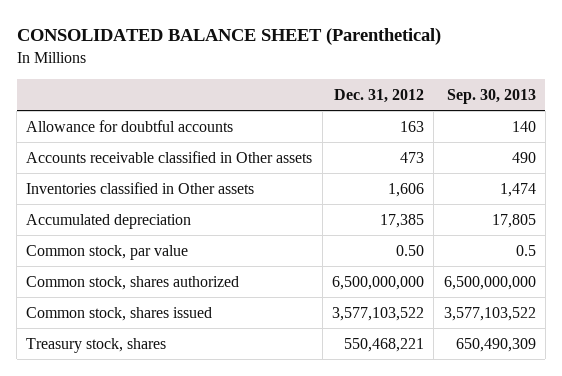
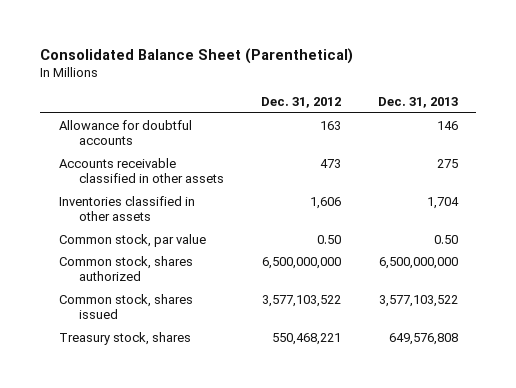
- CONSOLIDATED BALANCE SHEET (Parenthetical)
+ Consolidated Balance Sheet (Parenthetical)
- | Dec. 31, 2012 | Sep. 30, 2013
+ | Dec. 31, 2012 | Dec. 31, 2013
- Accounts receivable classified in Other assets | 473 | 490
- Inventories classified in Other assets | 1,606 | 1,474
- Accumulated depreciation | 17,385 | 17,805
+ Accounts receivable classified in other assets | 473 | 275
+ Inventories classified in other assets | 1,606 | 1,704

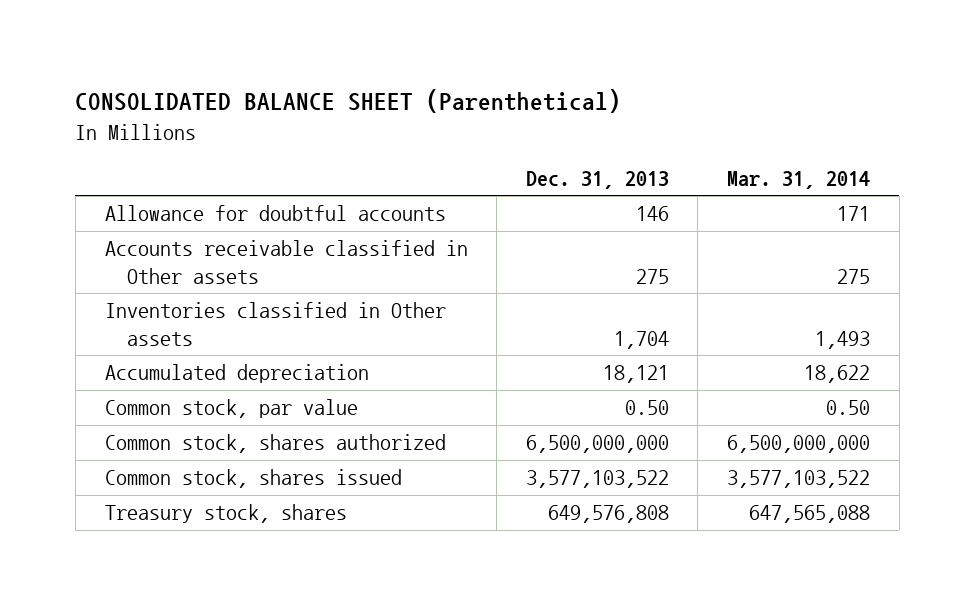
- Consolidated Balance Sheet (Parenthetical)
+ CONSOLIDATED BALANCE SHEET (Parenthetical)
- | Dec. 31, 2012 | Dec. 31, 2013
+ | Dec. 31, 2013 | Mar. 31, 2014
- Accounts receivable classified in other assets | 473 | 275
- Inventories classified in other assets | 1,606 | 1,704
+ Accounts receivable classified in Other assets | 275 | 275
+ Inventories classified in Other assets | 1,704 | 1,493
+ Accumulated depreciation | 18,121 | 18,622

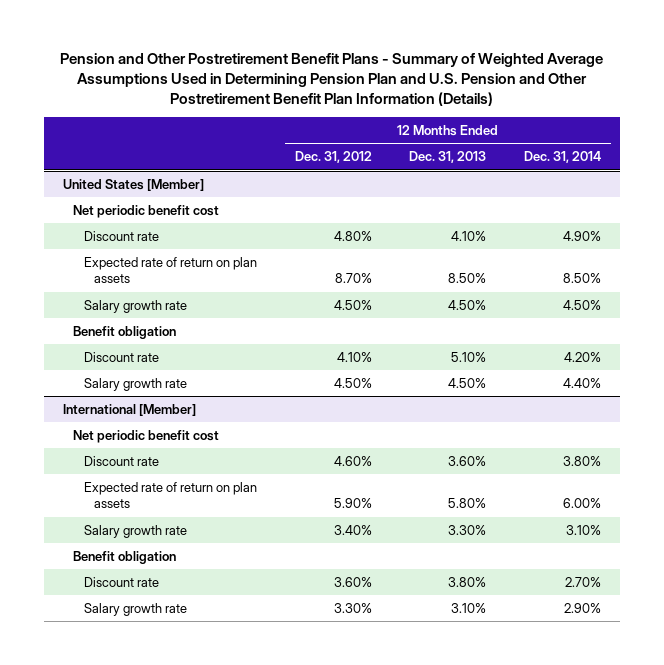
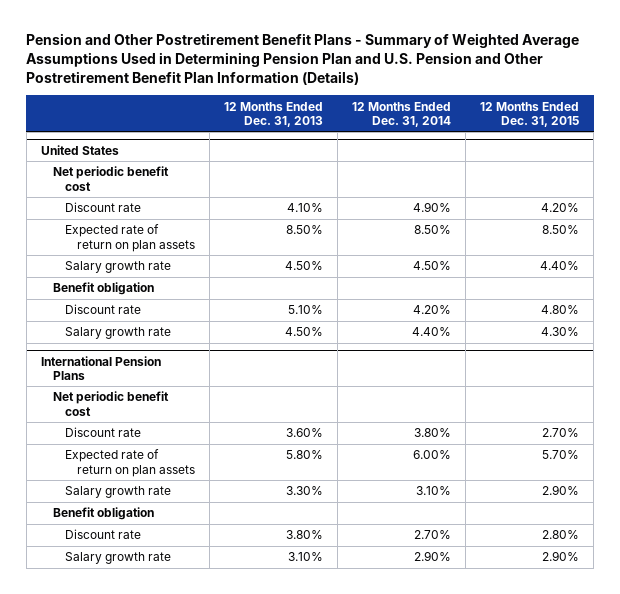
- | 12 Months Ended Dec. 31, 2012 | 12 Months Ended Dec. 31, 2013 | 12 Months Ended Dec. 31, 2014
+ | 12 Months Ended Dec. 31, 2013 | 12 Months Ended Dec. 31, 2014 | 12 Months Ended Dec. 31, 2015
- United States [Member]
+ United States
- International [Member]
+ International Pension Plans

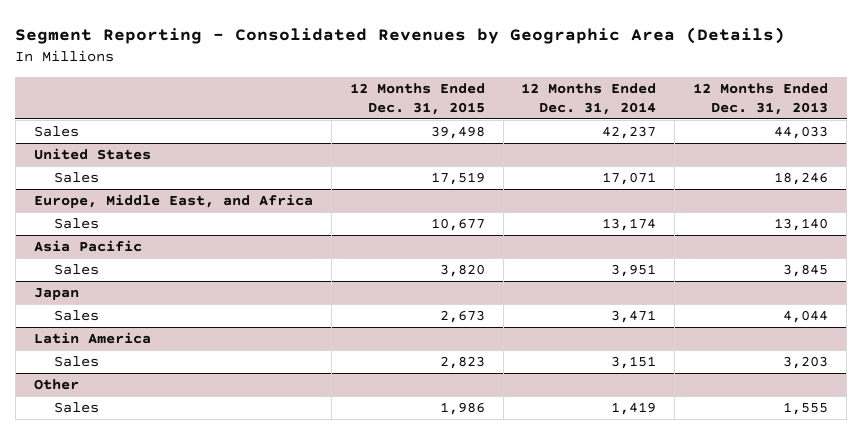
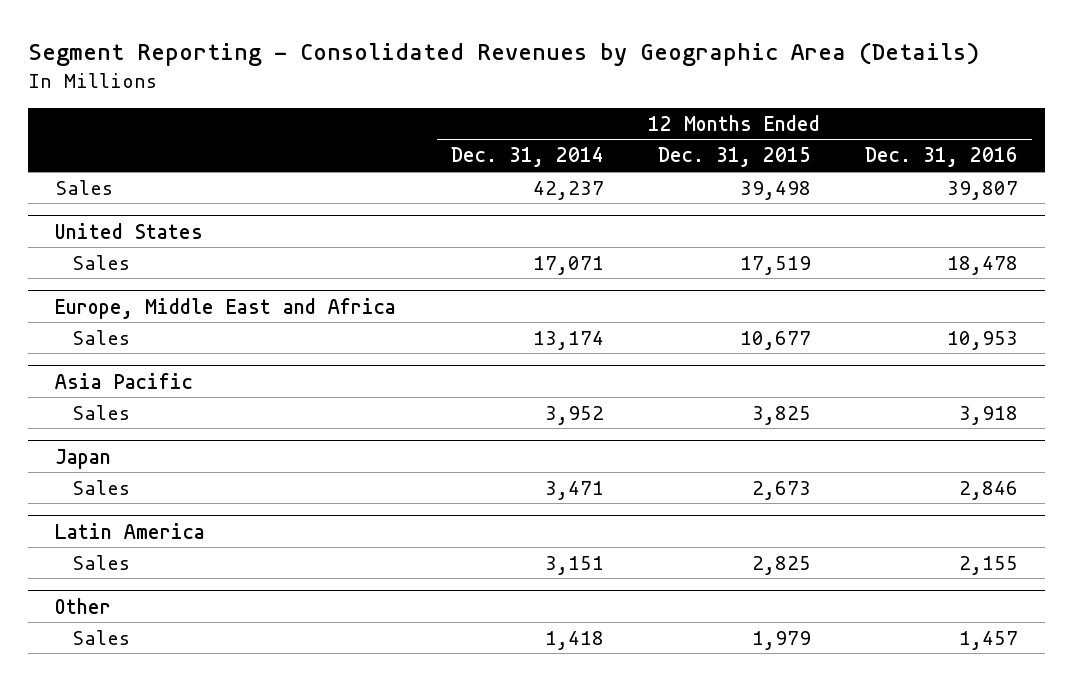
- | 12 Months Ended Dec. 31, 2015 | 12 Months Ended Dec. 31, 2014 | 12 Months Ended Dec. 31, 2013
+ | 12 Months Ended Dec. 31, 2014 | 12 Months Ended Dec. 31, 2015 | 12 Months Ended Dec. 31, 2016
- Europe, Middle East, and Africa
+ Europe, Middle East and Africa
@ Asia Pacific
- Sales | 3,820 | 3,951 | 3,845
+ Sales | 3,952 | 3,825 | 3,918
@ Latin America
- Sales | 2,823 | 3,151 | 3,203
+ Sales | 3,151 | 2,825 | 2,155
@ Other
- Sales | 1,986 | 1,419 | 1,555
+ Sales | 1,418 | 1,979 | 1,457

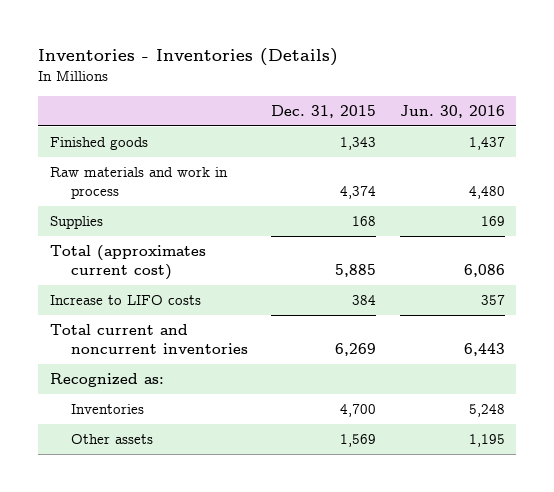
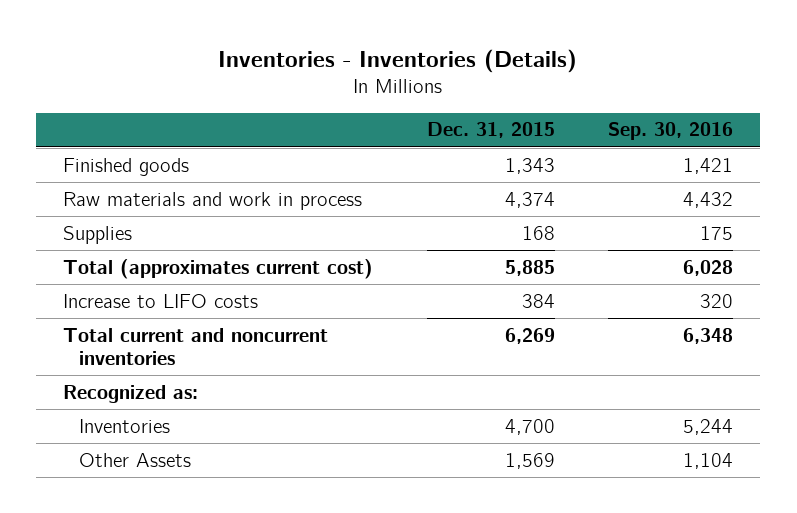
- | Dec. 31, 2015 | Jun. 30, 2016
+ | Dec. 31, 2015 | Sep. 30, 2016
- Other assets | 1,569 | 1,195
+ Other Assets | 1,569 | 1,104

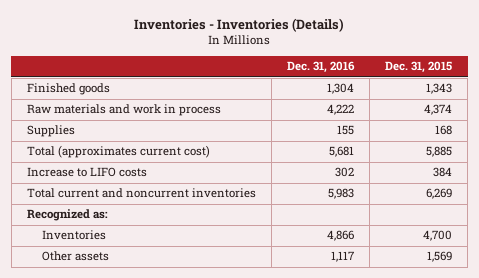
- | Dec. 31, 2015 | Sep. 30, 2016
+ | Dec. 31, 2016 | Dec. 31, 2015
- Other Assets | 1,569 | 1,104
+ Other assets | 1,117 | 1,569

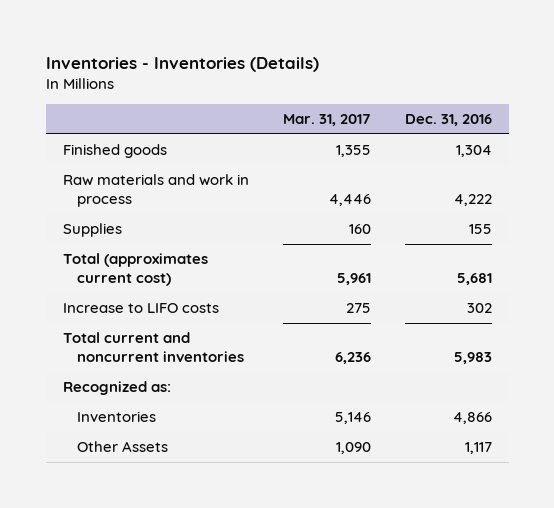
- | Dec. 31, 2016 | Dec. 31, 2015
+ | Mar. 31, 2017 | Dec. 31, 2016
- Other assets | 1,117 | 1,569
+ Other Assets | 1,090 | 1,117

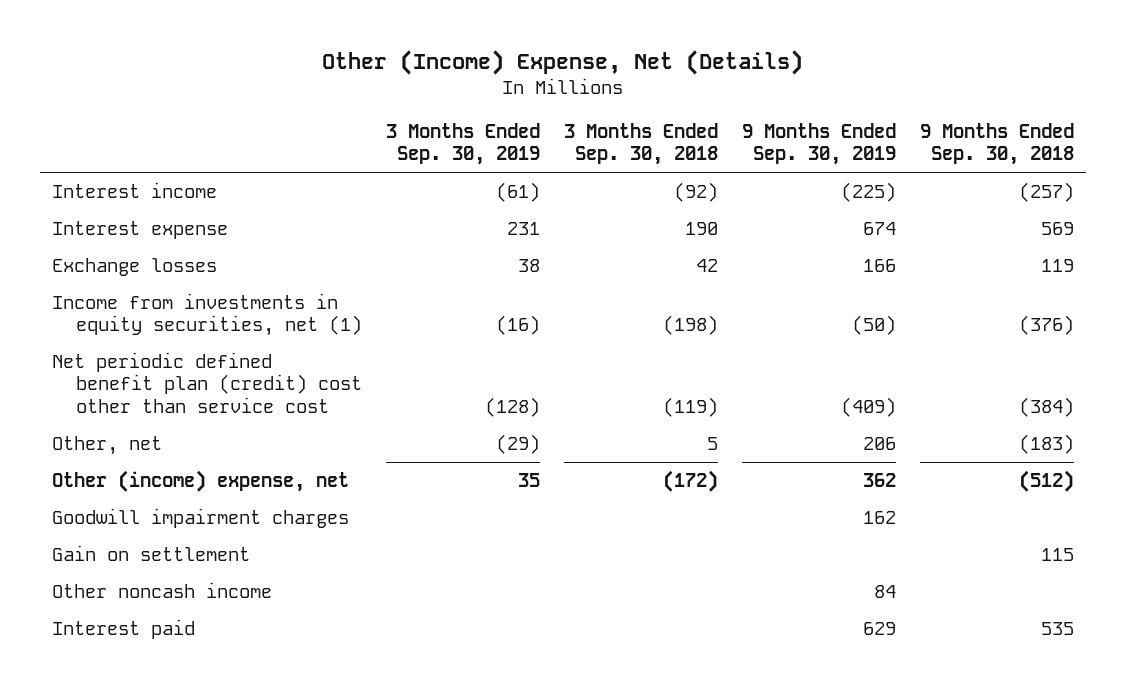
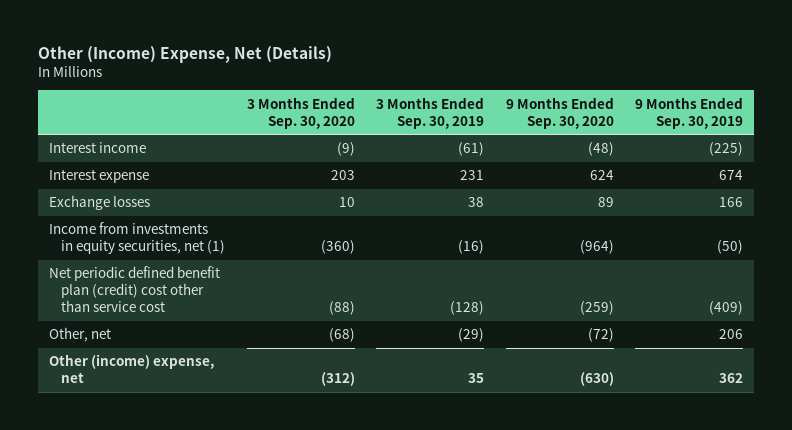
- | 3 Months Ended Sep. 30, 2019 | 3 Months Ended Sep. 30, 2018 | 9 Months Ended Sep. 30, 2019 | 9 Months Ended Sep. 30, 2018
+ | 3 Months Ended Sep. 30, 2020 | 3 Months Ended Sep. 30, 2019 | 9 Months Ended Sep. 30, 2020 | 9 Months Ended Sep. 30, 2019
- Goodwill impairment charges | | | 162 |
- Gain on settlement | | | | 115
- Other noncash income | | | 84 |
- Interest paid | | | 629 | 535

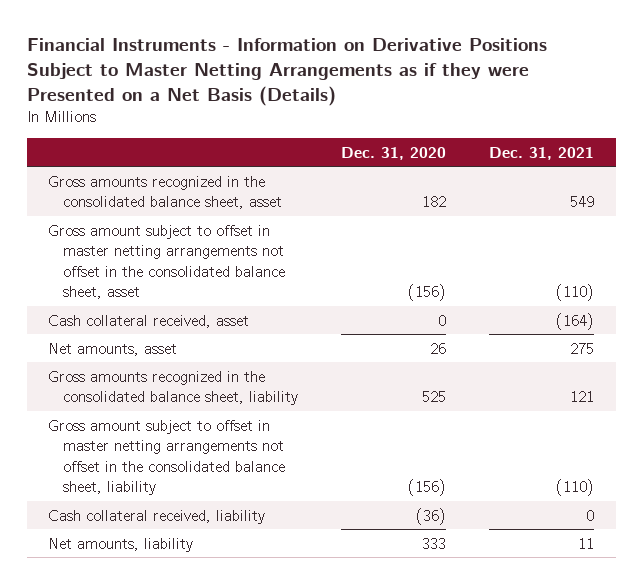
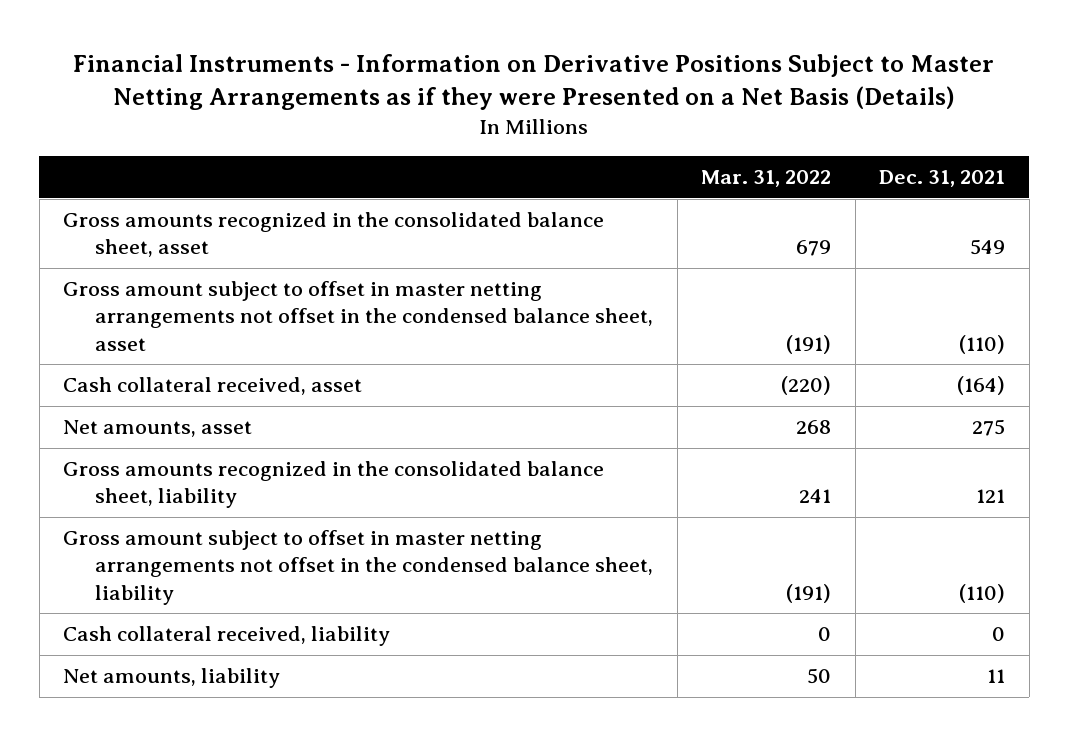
- | Dec. 31, 2020 | Dec. 31, 2021
+ | Mar. 31, 2022 | Dec. 31, 2021
- Gross amount subject to offset in master netting arrangements not offset in the consolidated balance sheet, asset | (156) | (110)
+ Gross amount subject to offset in master netting arrangements not offset in the condensed balance sheet, asset | (191) | (110)
- Gross amount subject to offset in master netting arrangements not offset in the consolidated balance sheet, liability | (156) | (110)
+ Gross amount subject to offset in master netting arrangements not offset in the condensed balance sheet, liability | (191) | (110)

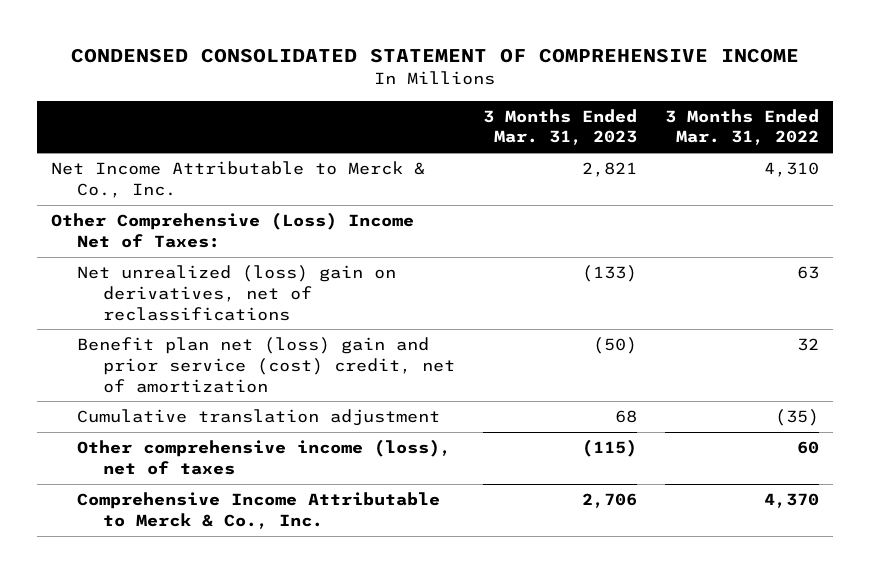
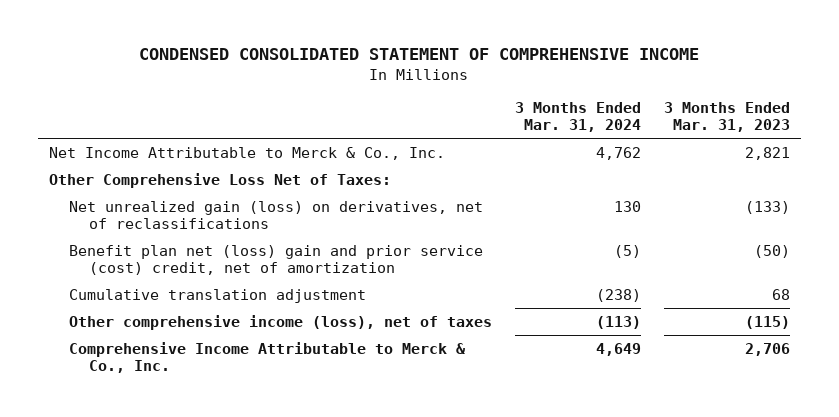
- | 3 Months Ended Mar. 31, 2023 | 3 Months Ended Mar. 31, 2022
+ | 3 Months Ended Mar. 31, 2024 | 3 Months Ended Mar. 31, 2023
- Other Comprehensive (Loss) Income Net of Taxes:
- Net unrealized (loss) gain on derivatives, net of reclassifications | (133) | 63
+ Other Comprehensive Loss Net of Taxes:
+ Net unrealized gain (loss) on derivatives, net of reclassifications | 130 | (133)

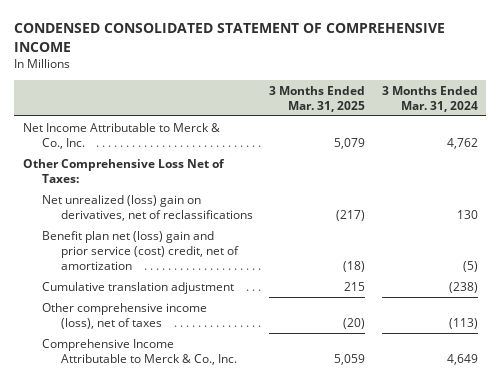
- | 3 Months Ended Mar. 31, 2024 | 3 Months Ended Mar. 31, 2023
+ | 3 Months Ended Mar. 31, 2025 | 3 Months Ended Mar. 31, 2024
- Net unrealized gain (loss) on derivatives, net of reclassifications | 130 | (133)
+ Net unrealized (loss) gain on derivatives, net of reclassifications | (217) | 130

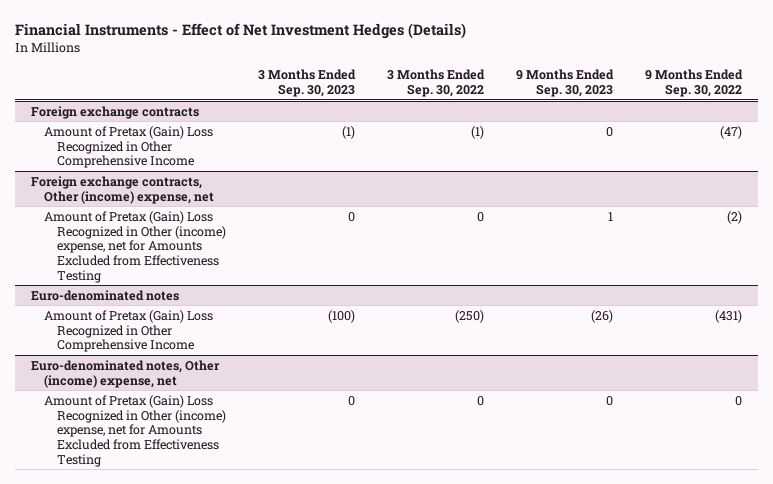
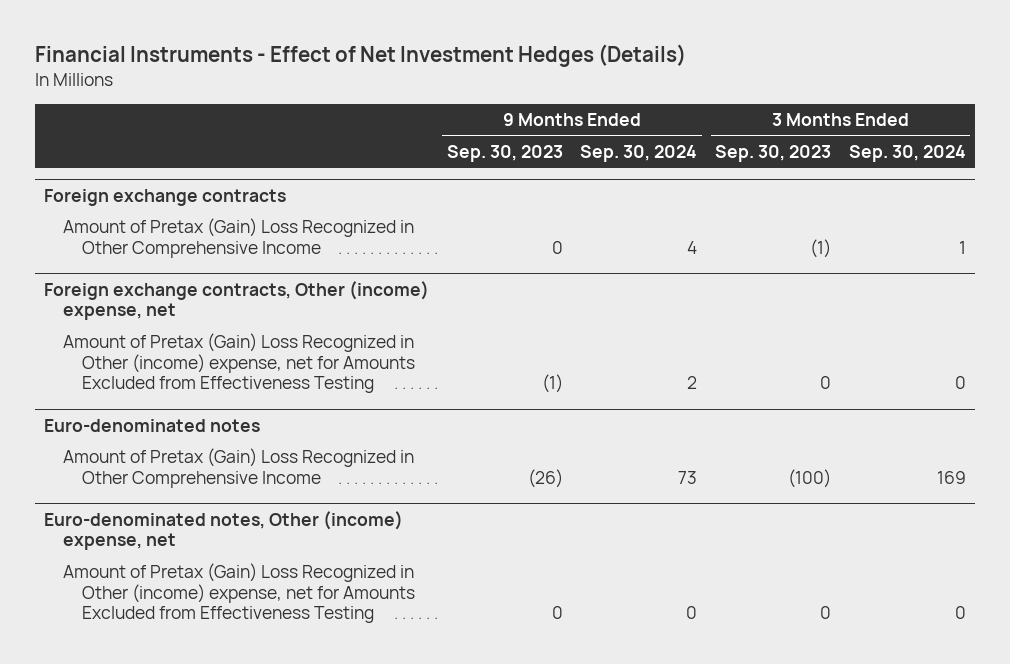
- | 3 Months Ended Sep. 30, 2023 | 3 Months Ended Sep. 30, 2022 | 9 Months Ended Sep. 30, 2023 | 9 Months Ended Sep. 30, 2022
+ | 9 Months Ended Sep. 30, 2023 | 9 Months Ended Sep. 30, 2024 | 3 Months Ended Sep. 30, 2023 | 3 Months Ended Sep. 30, 2024
@ Foreign exchange contracts, Other (income) expense, net
- Amount of Pretax (Gain) Loss Recognized in Other (income) expense, net for Amounts Excluded from Effectiveness Testing | 0 | 0 | 1 | (2)
+ Amount of Pretax (Gain) Loss Recognized in Other (income) expense, net for Amounts Excluded from Effectiveness Testing | (1) | 2 | 0 | 0

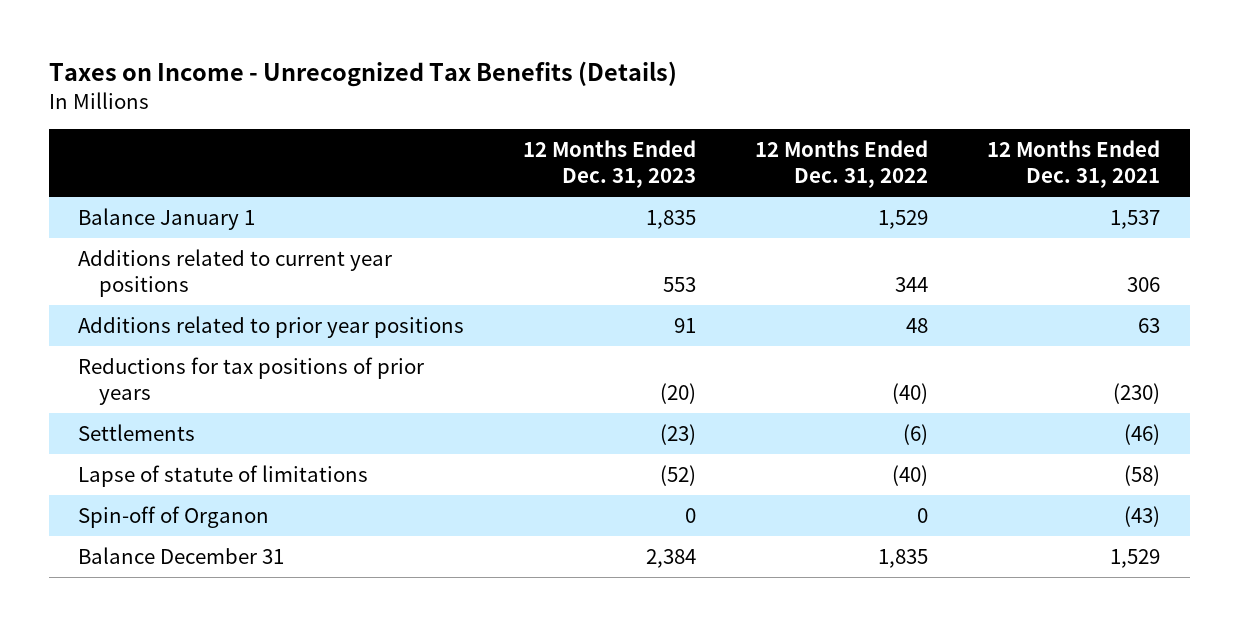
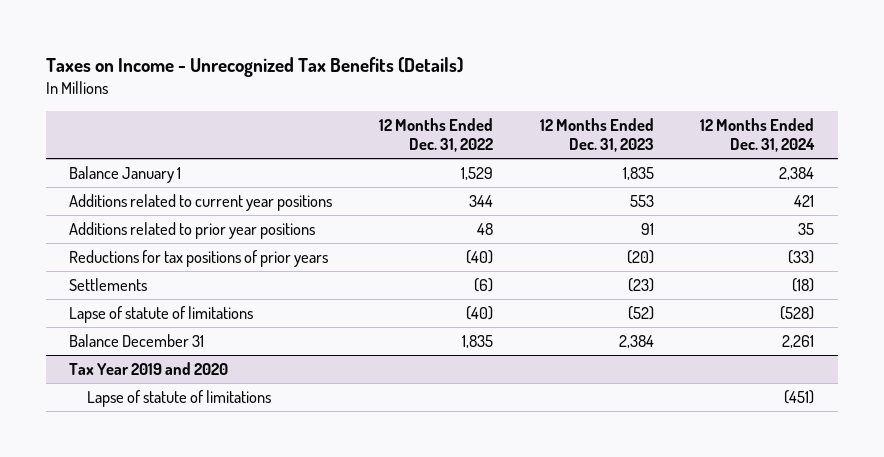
- | 12 Months Ended Dec. 31, 2023 | 12 Months Ended Dec. 31, 2022 | 12 Months Ended Dec. 31, 2021
+ | 12 Months Ended Dec. 31, 2022 | 12 Months Ended Dec. 31, 2023 | 12 Months Ended Dec. 31, 2024
- Spin-off of Organon | 0 | 0 | (43)
+ Tax Year 2019 and 2020
+ Lapse of statute of limitations | | | (451)

